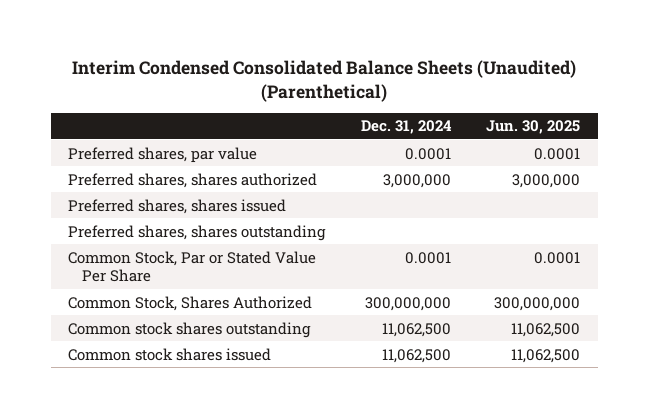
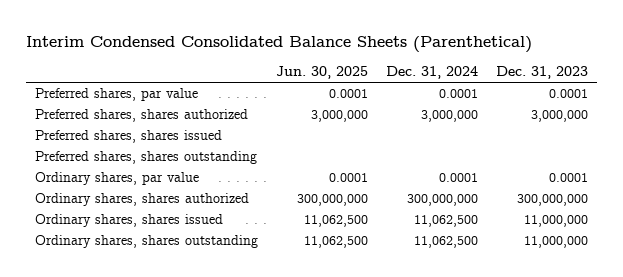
- Interim Condensed Consolidated Balance Sheets (Unaudited) (Parenthetical)
+ Interim Condensed Consolidated Balance Sheets (Parenthetical)
- | Dec. 31, 2024 | Jun. 30, 2025
+ | Jun. 30, 2025 | Dec. 31, 2024 | Dec. 31, 2023
- Common Stock, Par or Stated Value Per Share | 0.0001 | 0.0001
- Common Stock, Shares Authorized | 300,000,000 | 300,000,000
- Common stock shares outstanding | 11,062,500 | 11,062,500
- Common stock shares issued | 11,062,500 | 11,062,500
+ Ordinary shares, par value | 0.0001 | 0.0001 | 0.0001
+ Ordinary shares, shares authorized | 300,000,000 | 300,000,000 | 300,000,000
+ Ordinary shares, shares issued | 11,062,500 | 11,062,500 | 11,000,000
+ Ordinary shares, shares outstanding | 11,062,500 | 11,062,500 | 11,000,000

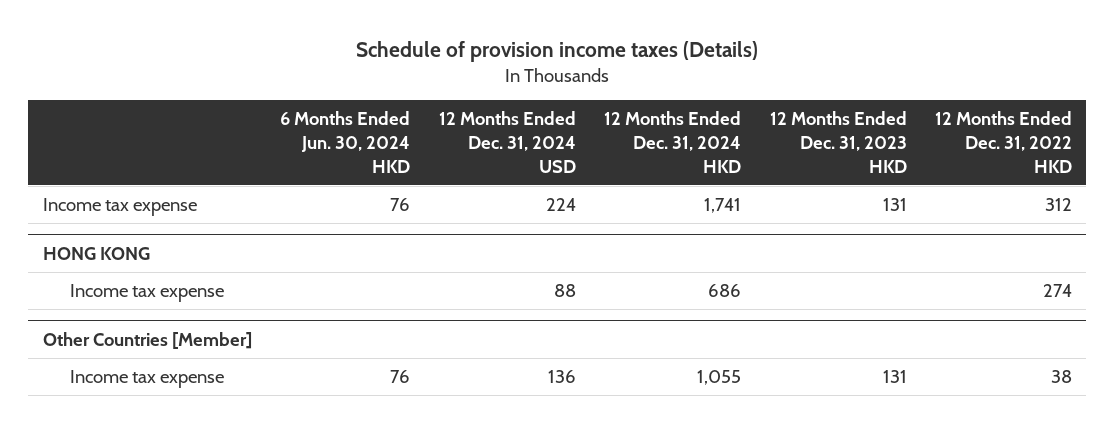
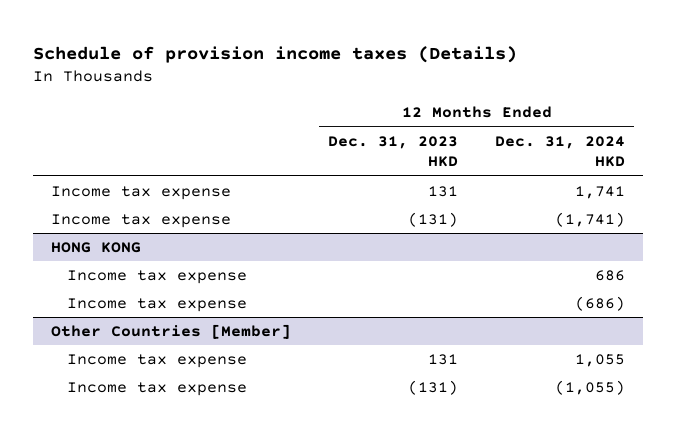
- | 6 Months Ended Jun. 30, 2024 HKD | 12 Months Ended Dec. 31, 2024 USD | 12 Months Ended Dec. 31, 2024 HKD | 12 Months Ended Dec. 31, 2023 HKD | 12 Months Ended Dec. 31, 2022 HKD
+ | 12 Months Ended Dec. 31, 2023 HKD | 12 Months Ended Dec. 31, 2024 HKD
+ Income tax expense | (131) | (1,741)
@ HONG KONG
+ Income tax expense | | (686)
@ Other Countries [Member]
+ Income tax expense | (131) | (1,055)

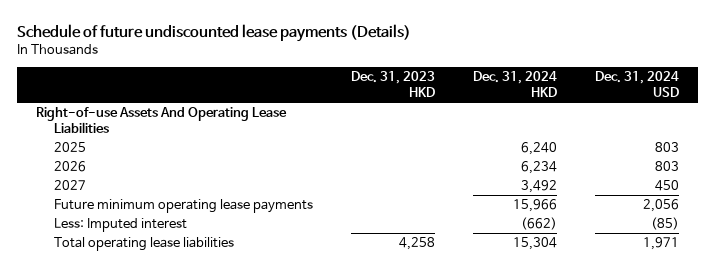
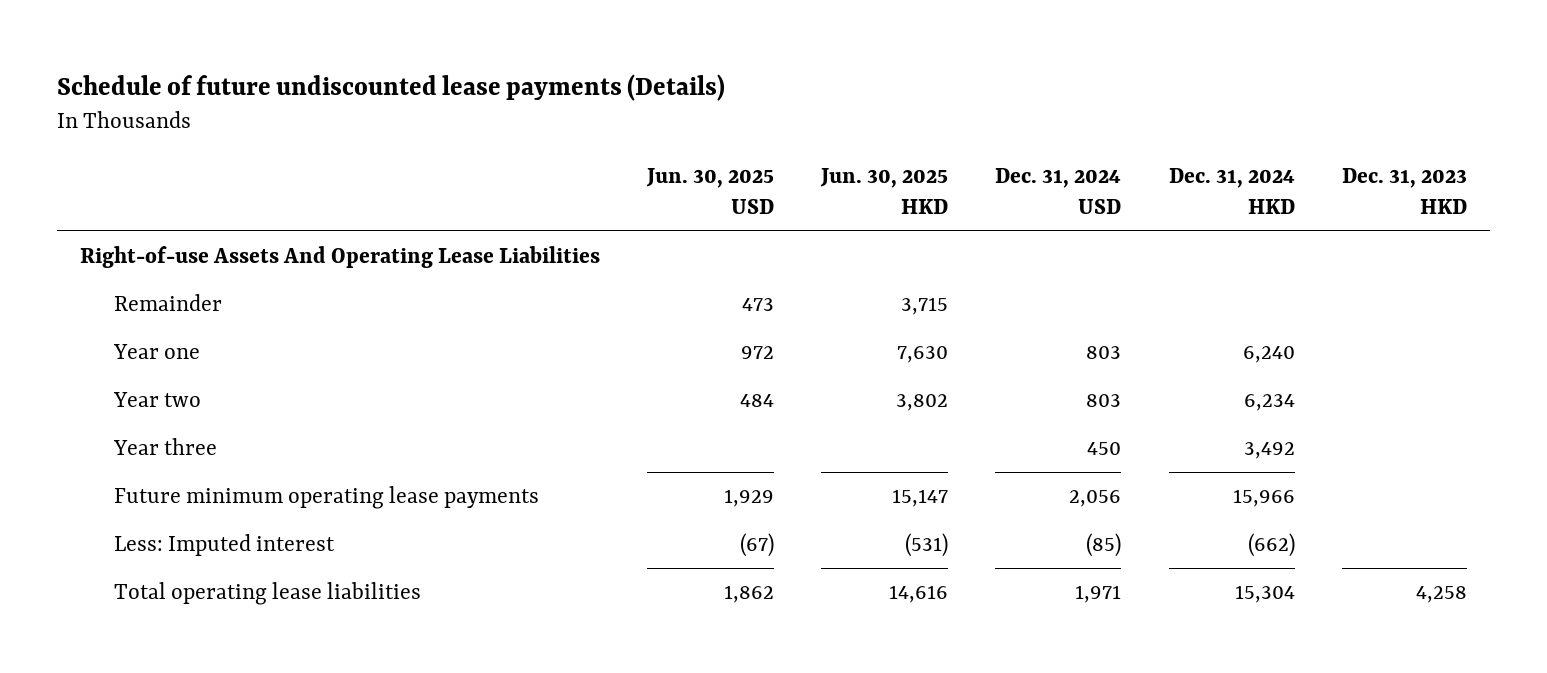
- | Dec. 31, 2023 HKD | Dec. 31, 2024 HKD | Dec. 31, 2024 USD
+ | Jun. 30, 2025 USD | Jun. 30, 2025 HKD | Dec. 31, 2024 USD | Dec. 31, 2024 HKD | Dec. 31, 2023 HKD
- 2025 | | 6,240 | 803
- 2026 | | 6,234 | 803
- 2027 | | 3,492 | 450
+ Remainder | 473 | 3,715 | | |
+ Year one | 972 | 7,630 | 803 | 6,240 |
+ Year two | 484 | 3,802 | 803 | 6,234 |
+ Year three | | | 450 | 3,492 |

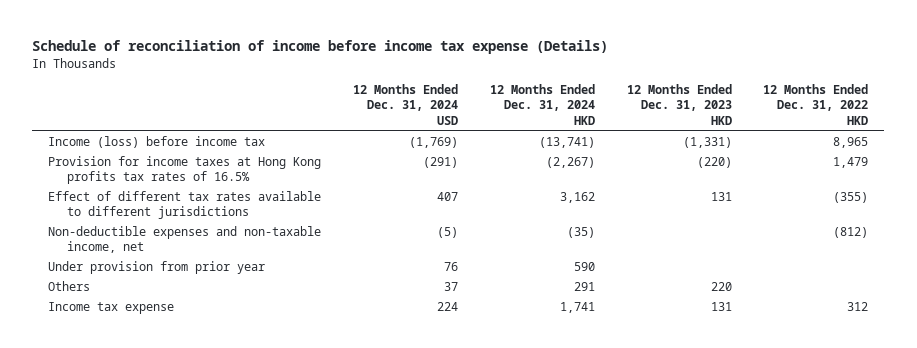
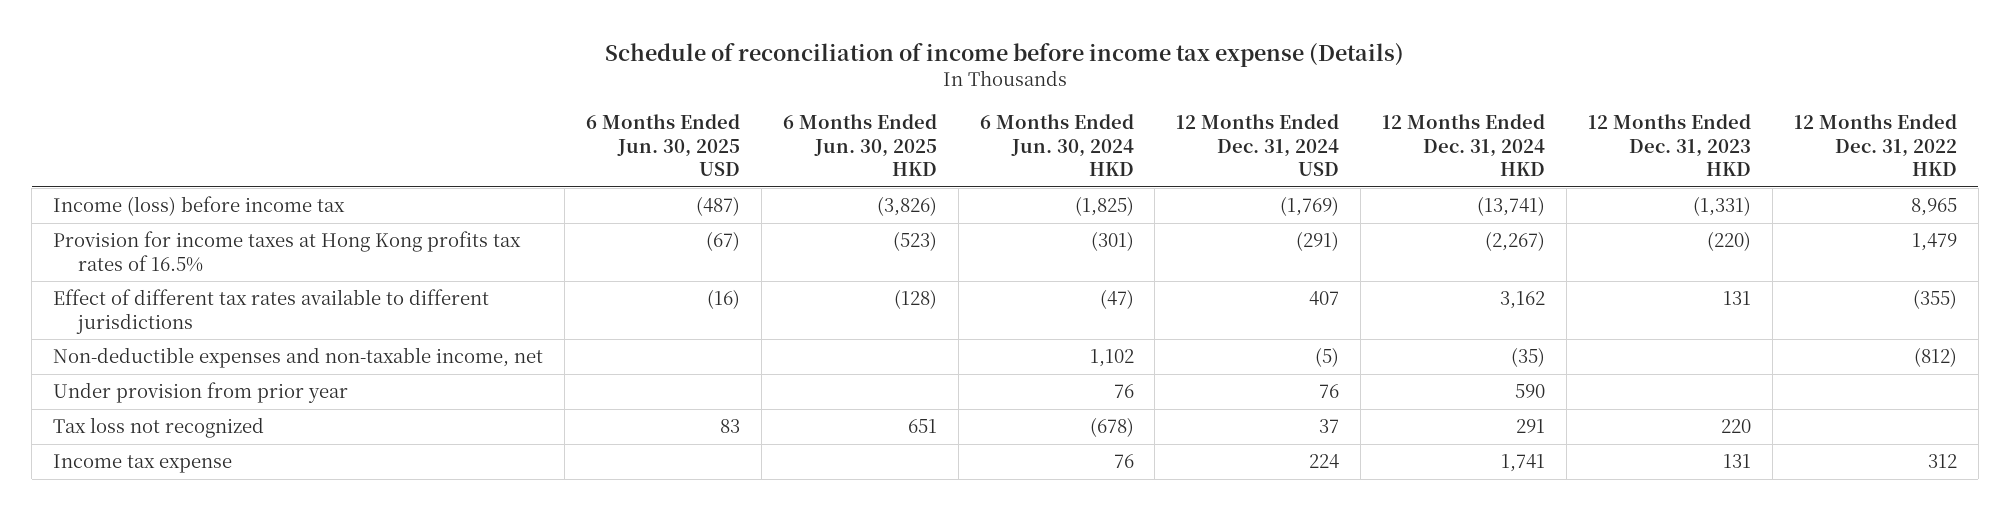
- | 12 Months Ended Dec. 31, 2024 USD | 12 Months Ended Dec. 31, 2024 HKD | 12 Months Ended Dec. 31, 2023 HKD | 12 Months Ended Dec. 31, 2022 HKD
+ | 6 Months Ended Jun. 30, 2025 USD | 6 Months Ended Jun. 30, 2025 HKD | 6 Months Ended Jun. 30, 2024 HKD | 12 Months Ended Dec. 31, 2024 USD | 12 Months Ended Dec. 31, 2024 HKD | 12 Months Ended Dec. 31, 2023 HKD | 12 Months Ended Dec. 31, 2022 HKD
- Others | 37 | 291 | 220 |
+ Tax loss not recognized | 83 | 651 | (678) | 37 | 291 | 220 |

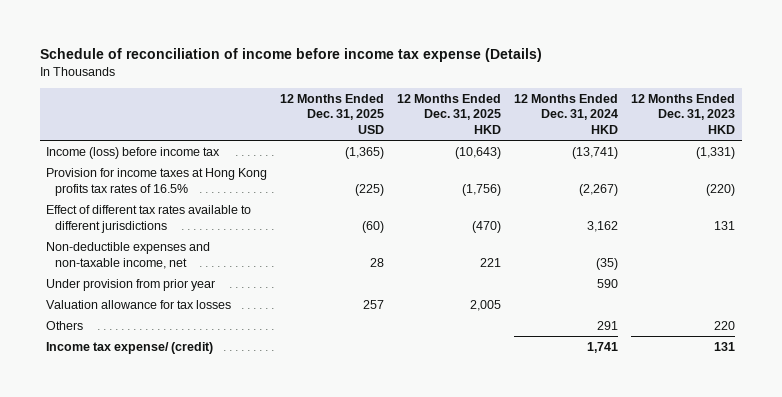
- | 6 Months Ended Jun. 30, 2025 USD | 6 Months Ended Jun. 30, 2025 HKD | 6 Months Ended Jun. 30, 2024 HKD | 12 Months Ended Dec. 31, 2024 USD | 12 Months Ended Dec. 31, 2024 HKD | 12 Months Ended Dec. 31, 2023 HKD | 12 Months Ended Dec. 31, 2022 HKD
+ | 12 Months Ended Dec. 31, 2025 USD | 12 Months Ended Dec. 31, 2025 HKD | 12 Months Ended Dec. 31, 2024 HKD | 12 Months Ended Dec. 31, 2023 HKD
- Tax loss not recognized | 83 | 651 | (678) | 37 | 291 | 220 |
- Income tax expense | | | 76 | 224 | 1,741 | 131 | 312
+ Valuation allowance for tax losses | 257 | 2,005 | |
+ Others | | | 291 | 220
+ Income tax expense/ (credit) | | | 1,741 | 131

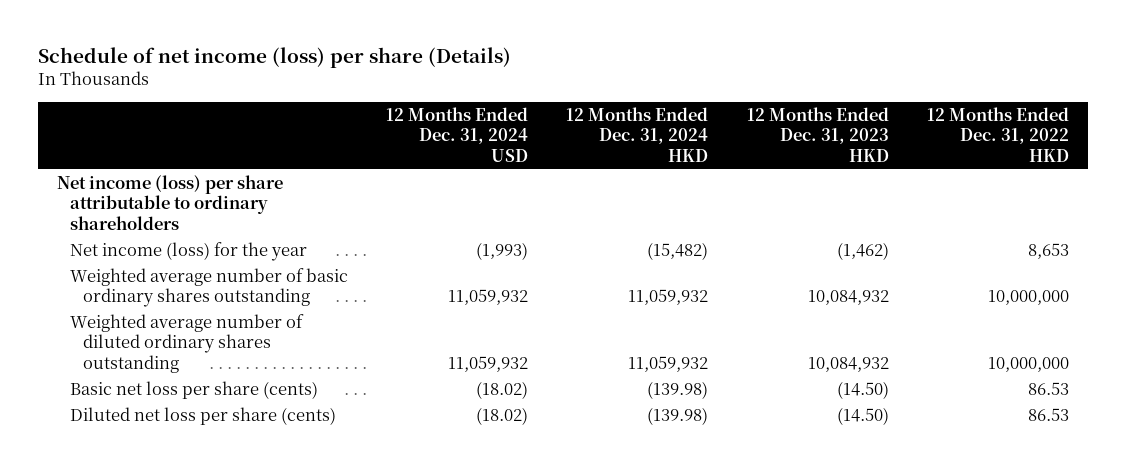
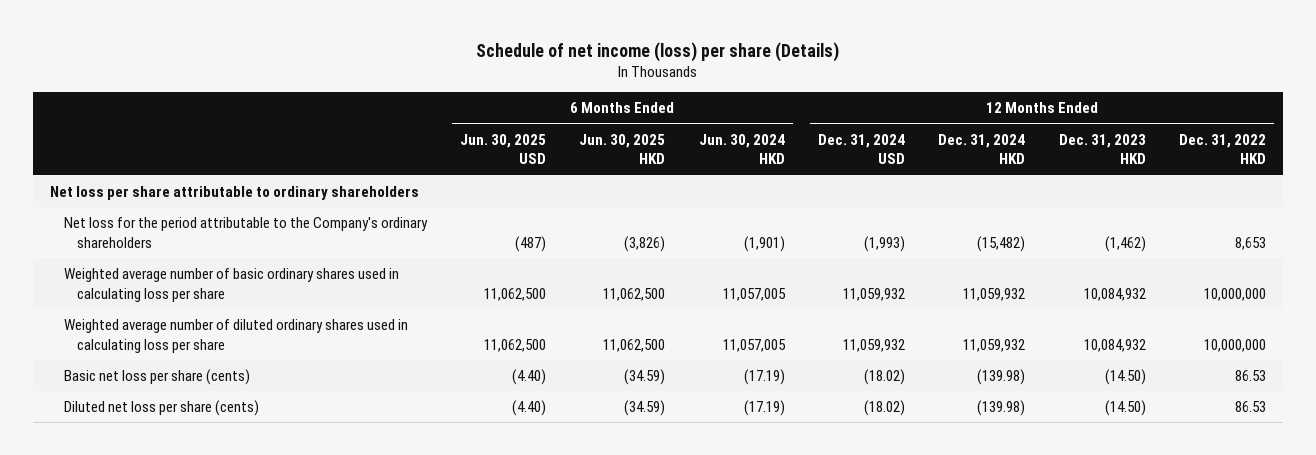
- | 12 Months Ended Dec. 31, 2024 USD | 12 Months Ended Dec. 31, 2024 HKD | 12 Months Ended Dec. 31, 2023 HKD | 12 Months Ended Dec. 31, 2022 HKD
+ | 6 Months Ended Jun. 30, 2025 USD | 6 Months Ended Jun. 30, 2025 HKD | 6 Months Ended Jun. 30, 2024 HKD | 12 Months Ended Dec. 31, 2024 USD | 12 Months Ended Dec. 31, 2024 HKD | 12 Months Ended Dec. 31, 2023 HKD | 12 Months Ended Dec. 31, 2022 HKD
- Net income (loss) per share attributable to ordinary shareholders
- Net income (loss) for the year | (1,993) | (15,482) | (1,462) | 8,653
- Weighted average number of basic ordinary shares outstanding | 11,059,932 | 11,059,932 | 10,084,932 | 10,000,000
- Weighted average number of diluted ordinary shares outstanding | 11,059,932 | 11,059,932 | 10,084,932 | 10,000,000
+ Net loss per share attributable to ordinary shareholders
+ Net loss for the period attributable to the Company's ordinary shareholders | (487) | (3,826) | (1,901) | (1,993) | (15,482) | (1,462) | 8,653
+ Weighted average number of basic ordinary shares used in calculating loss per share | 11,062,500 | 11,062,500 | 11,057,005 | 11,059,932 | 11,059,932 | 10,084,932 | 10,000,000
+ Weighted average number of diluted ordinary shares used in calculating loss per share | 11,062,500 | 11,062,500 | 11,057,005 | 11,059,932 | 11,059,932 | 10,084,932 | 10,000,000

